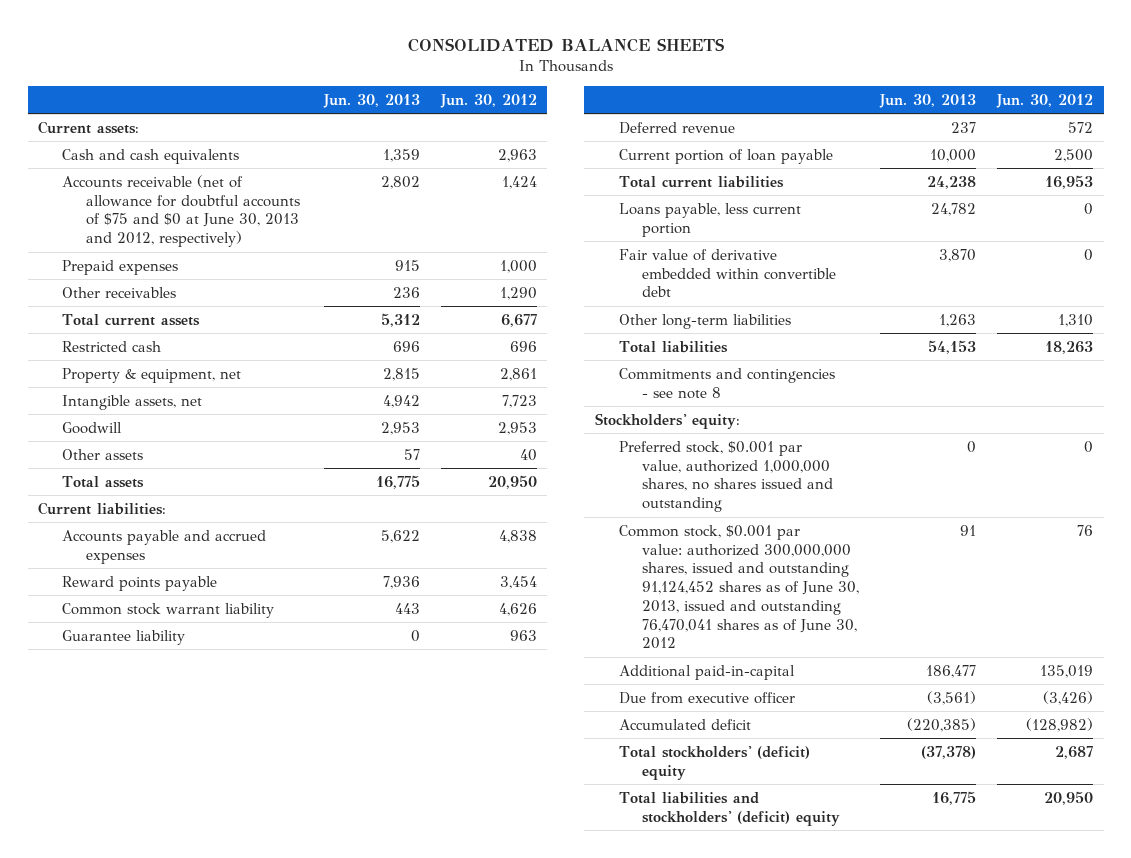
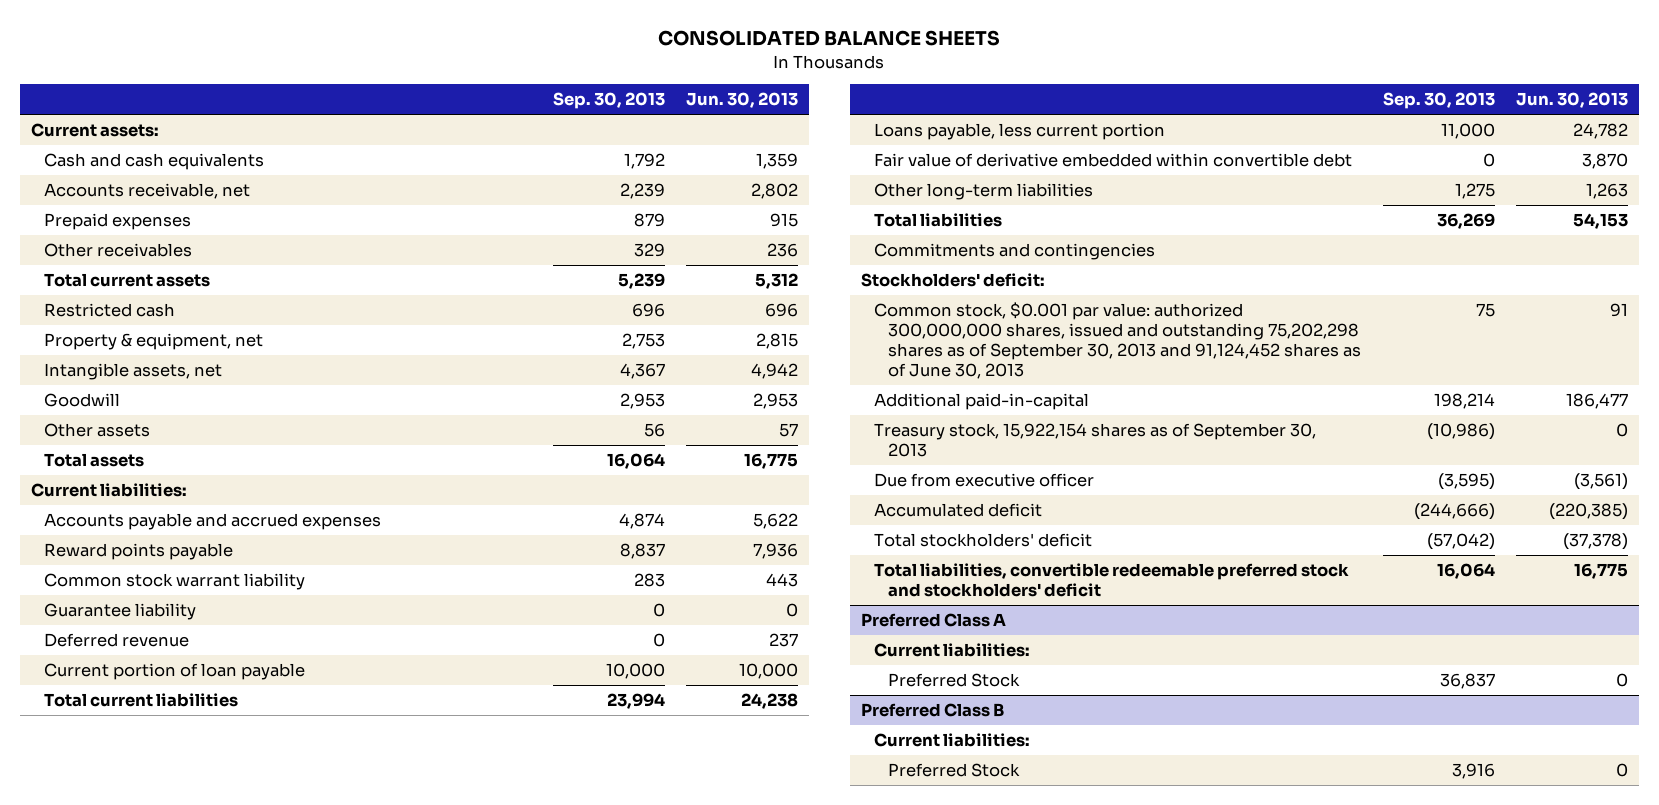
- | Jun. 30, 2013 | Jun. 30, 2012
+ | Sep. 30, 2013 | Jun. 30, 2013
- Accounts receivable (net of allowance for doubtful accounts of $75 and $0 at June 30, 2013 and 2012, respectively) | 2,802 | 1,424
+ Accounts receivable, net | 2,239 | 2,802
- Commitments and contingencies - see note 8
- Stockholders' equity:
- Preferred stock, $0.001 par value, authorized 1,000,000 shares, no shares issued and outstanding | 0 | 0
- Common stock, $0.001 par value: authorized 300,000,000 shares, issued and outstanding 91,124,452 shares as of June 30, 2013, issued and outstanding 76,470,041 shares as of June 30, 2012 | 91 | 76
+ Commitments and contingencies
+ Stockholders' deficit:
+ Common stock, $0.001 par value: authorized 300,000,000 shares, issued and outstanding 75,202,298 shares as of September 30, 2013 and 91,124,452 shares as of June 30, 2013 | 75 | 91
+ Treasury stock, 15,922,154 shares as of September 30, 2013 | (10,986) | 0
- Total stockholders' (deficit) equity | (37,378) | 2,687
- Total liabilities and stockholders' (deficit) equity | 16,775 | 20,950
+ Total stockholders' deficit | (57,042) | (37,378)
+ Total liabilities, convertible redeemable preferred stock and stockholders' deficit | 16,064 | 16,775
+ Preferred Class A
+ Current liabilities:
+ Preferred Stock | 36,837 | 0
+ Preferred Class B
+ Current liabilities:
+ Preferred Stock | 3,916 | 0

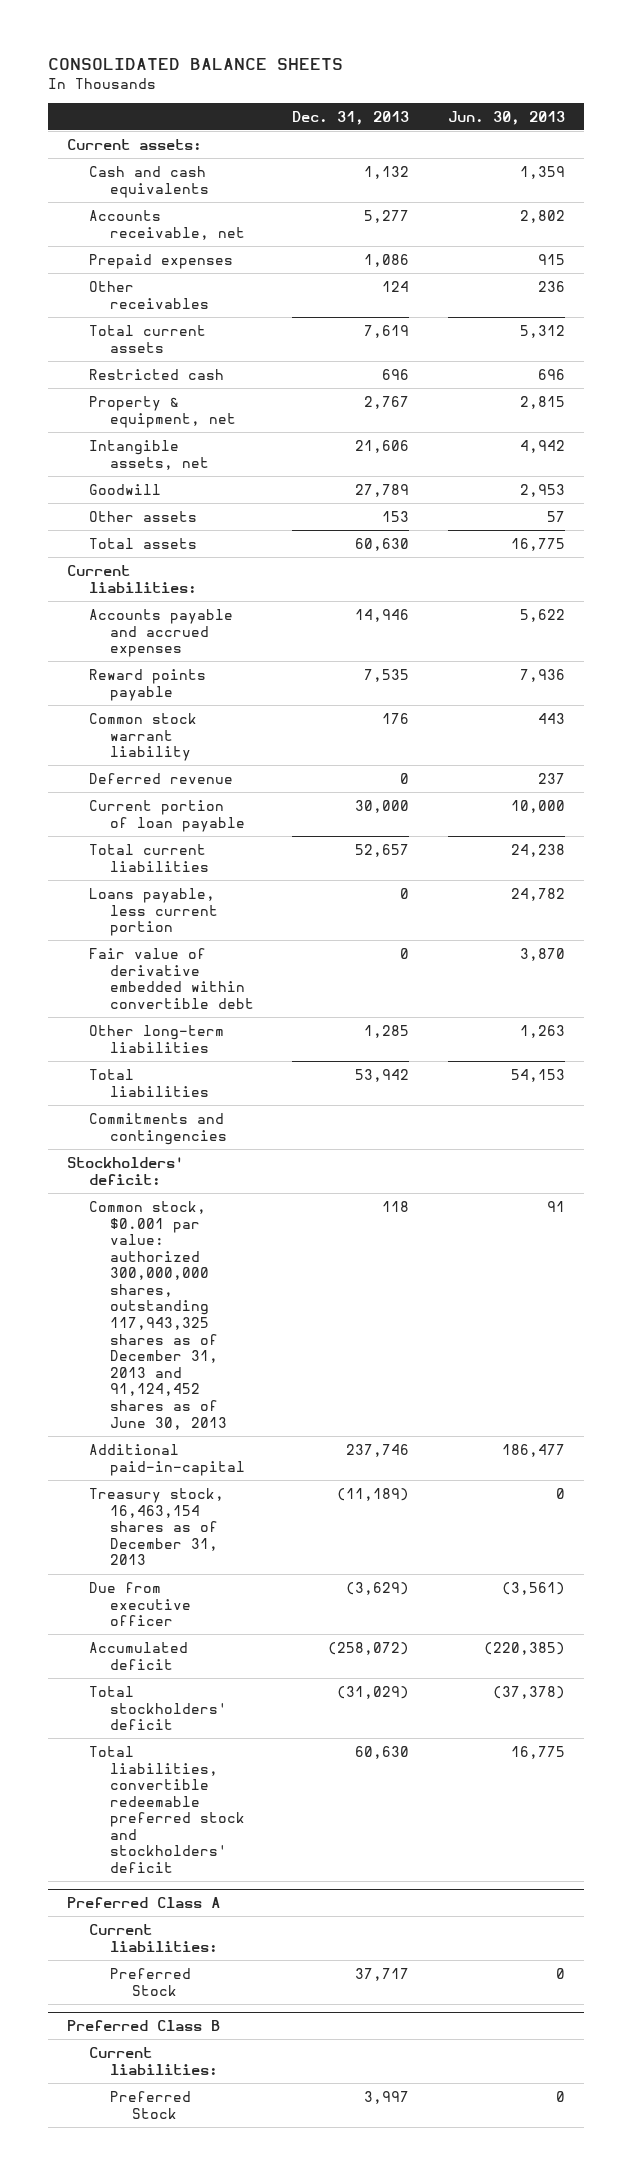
- | Sep. 30, 2013 | Jun. 30, 2013
+ | Dec. 31, 2013 | Jun. 30, 2013
- Guarantee liability | 0 | 0
- Common stock, $0.001 par value: authorized 300,000,000 shares, issued and outstanding 75,202,298 shares as of September 30, 2013 and 91,124,452 shares as of June 30, 2013 | 75 | 91
+ Common stock, $0.001 par value: authorized 300,000,000 shares, outstanding 117,943,325 shares as of December 31, 2013 and 91,124,452 shares as of June 30, 2013 | 118 | 91
- Treasury stock, 15,922,154 shares as of September 30, 2013 | (10,986) | 0
+ Treasury stock, 16,463,154 shares as of December 31, 2013 | (11,189) | 0

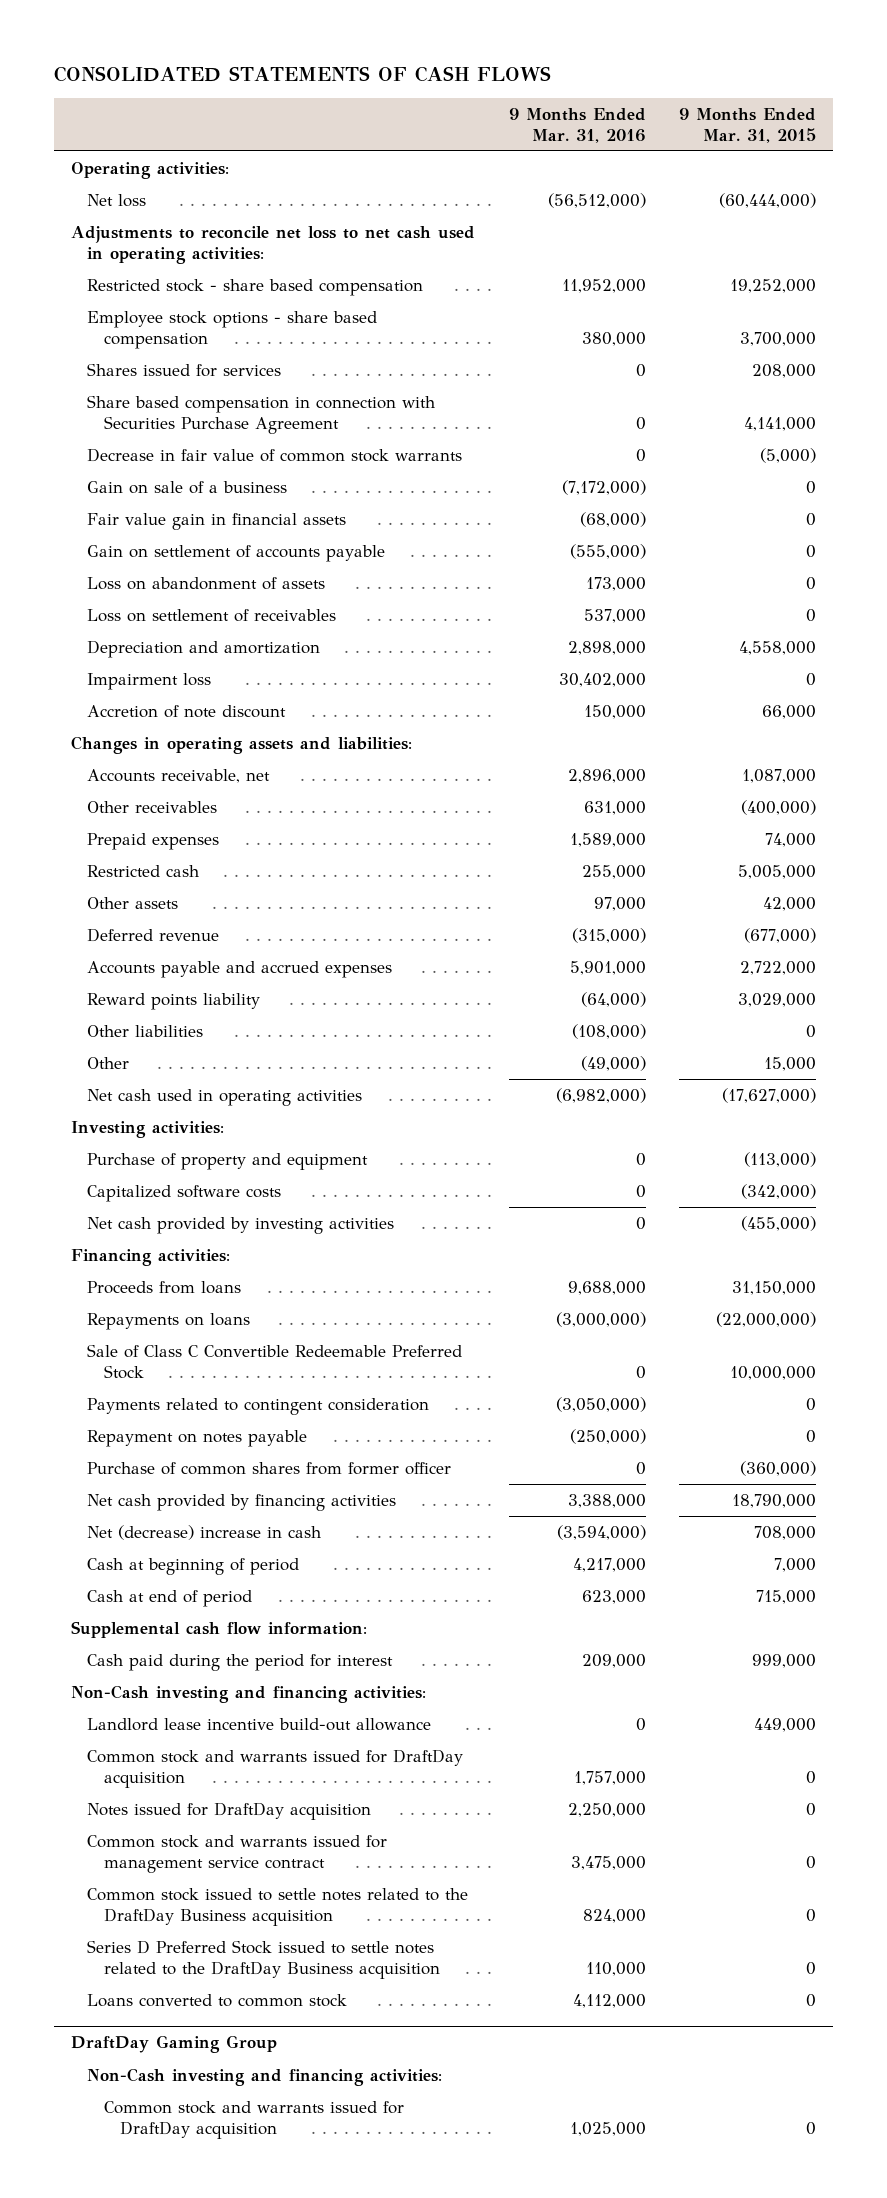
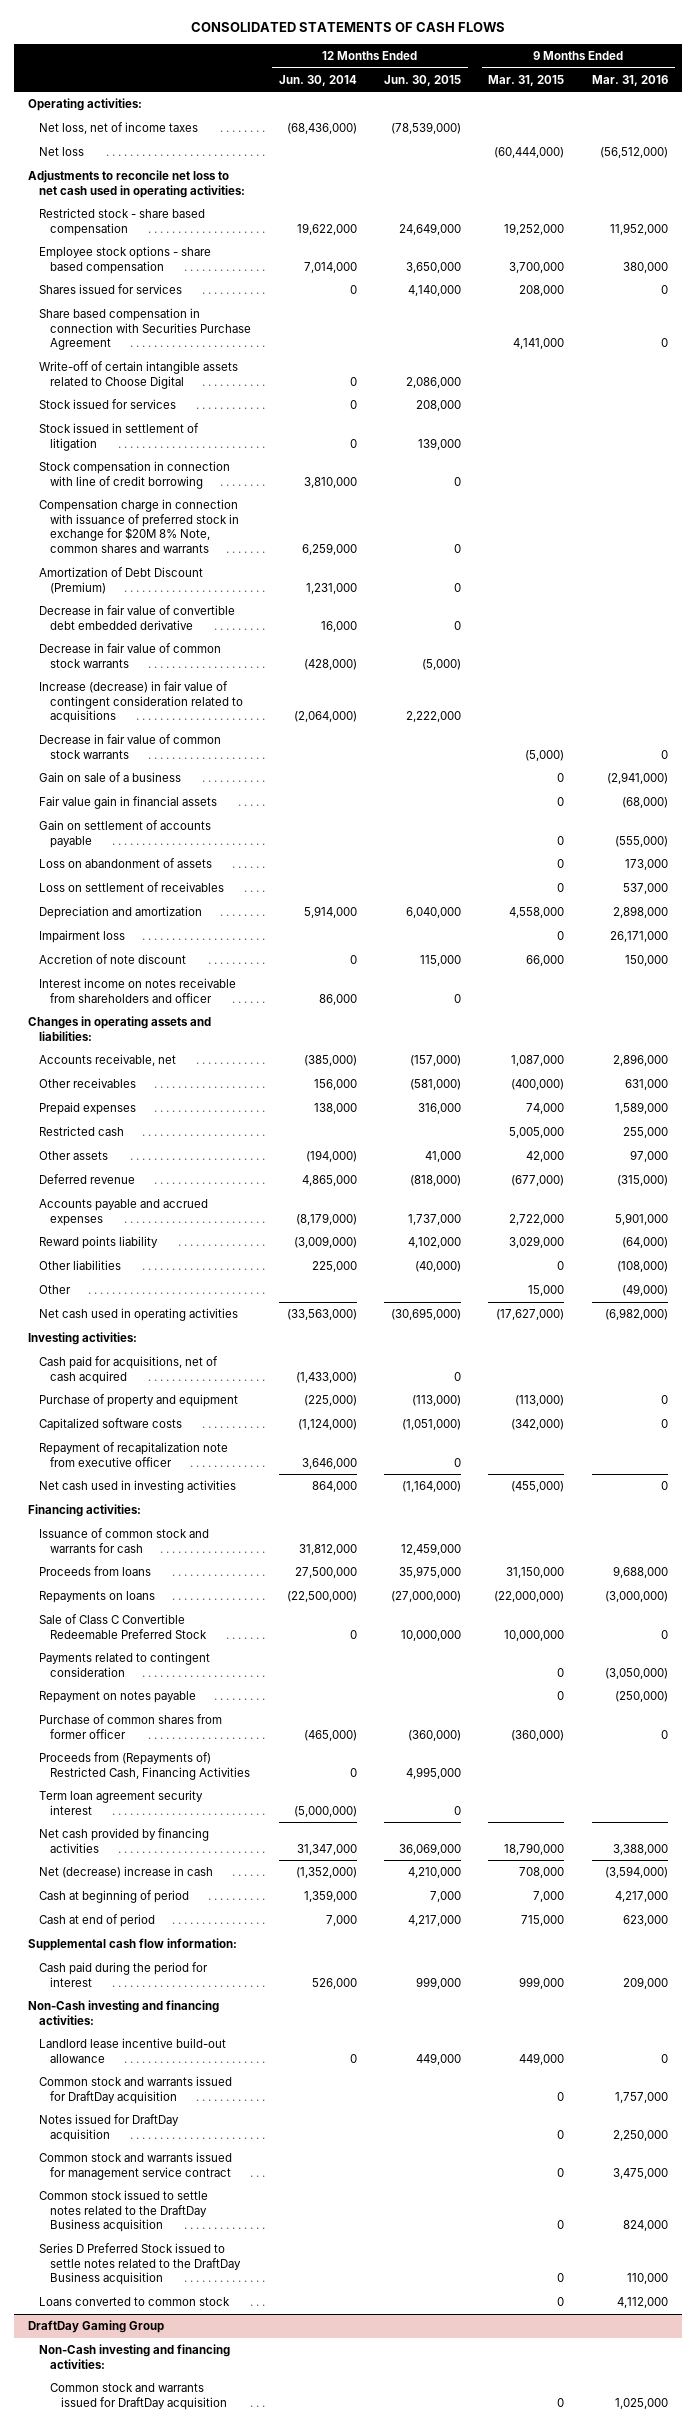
- | 9 Months Ended Mar. 31, 2016 | 9 Months Ended Mar. 31, 2015
+ | 12 Months Ended Jun. 30, 2014 | 12 Months Ended Jun. 30, 2015 | 9 Months Ended Mar. 31, 2015 | 9 Months Ended Mar. 31, 2016
+ Net loss, net of income taxes | (68,436,000) | (78,539,000) | |
+ Write-off of certain intangible assets related to Choose Digital | 0 | 2,086,000 | |
+ Stock issued for services | 0 | 208,000 | |
+ Stock issued in settlement of litigation | 0 | 139,000 | |
+ Stock compensation in connection with line of credit borrowing | 3,810,000 | 0 | |
+ Compensation charge in connection with issuance of preferred stock in exchange for $20M 8% Note, common shares and warrants | 6,259,000 | 0 | |
+ Amortization of Debt Discount (Premium) | 1,231,000 | 0 | |
+ Decrease in fair value of convertible debt embedded derivative | 16,000 | 0 | |
+ Decrease in fair value of common stock warrants | (428,000) | (5,000) | |
+ Increase (decrease) in fair value of contingent consideration related to acquisitions | (2,064,000) | 2,222,000 | |
- Gain on sale of a business | (7,172,000) | 0
+ Gain on sale of a business | | | 0 | (2,941,000)
- Impairment loss | 30,402,000 | 0
+ Impairment loss | | | 0 | 26,171,000
+ Interest income on notes receivable from shareholders and officer | 86,000 | 0 | |
+ Cash paid for acquisitions, net of cash acquired | (1,433,000) | 0 | |
- Net cash provided by investing activities | 0 | (455,000)
+ Repayment of recapitalization note from executive officer | 3,646,000 | 0 | |
+ Net cash used in investing activities | 864,000 | (1,164,000) | (455,000) | 0
+ Issuance of common stock and warrants for cash | 31,812,000 | 12,459,000 | |
+ Proceeds from (Repayments of) Restricted Cash, Financing Activities | 0 | 4,995,000 | |
+ Term loan agreement security interest | (5,000,000) | 0 | |

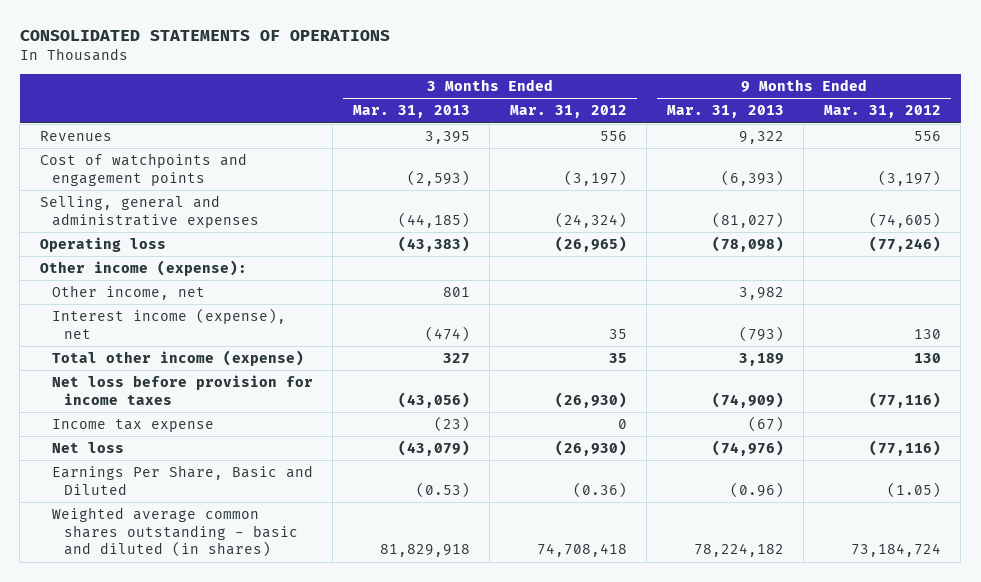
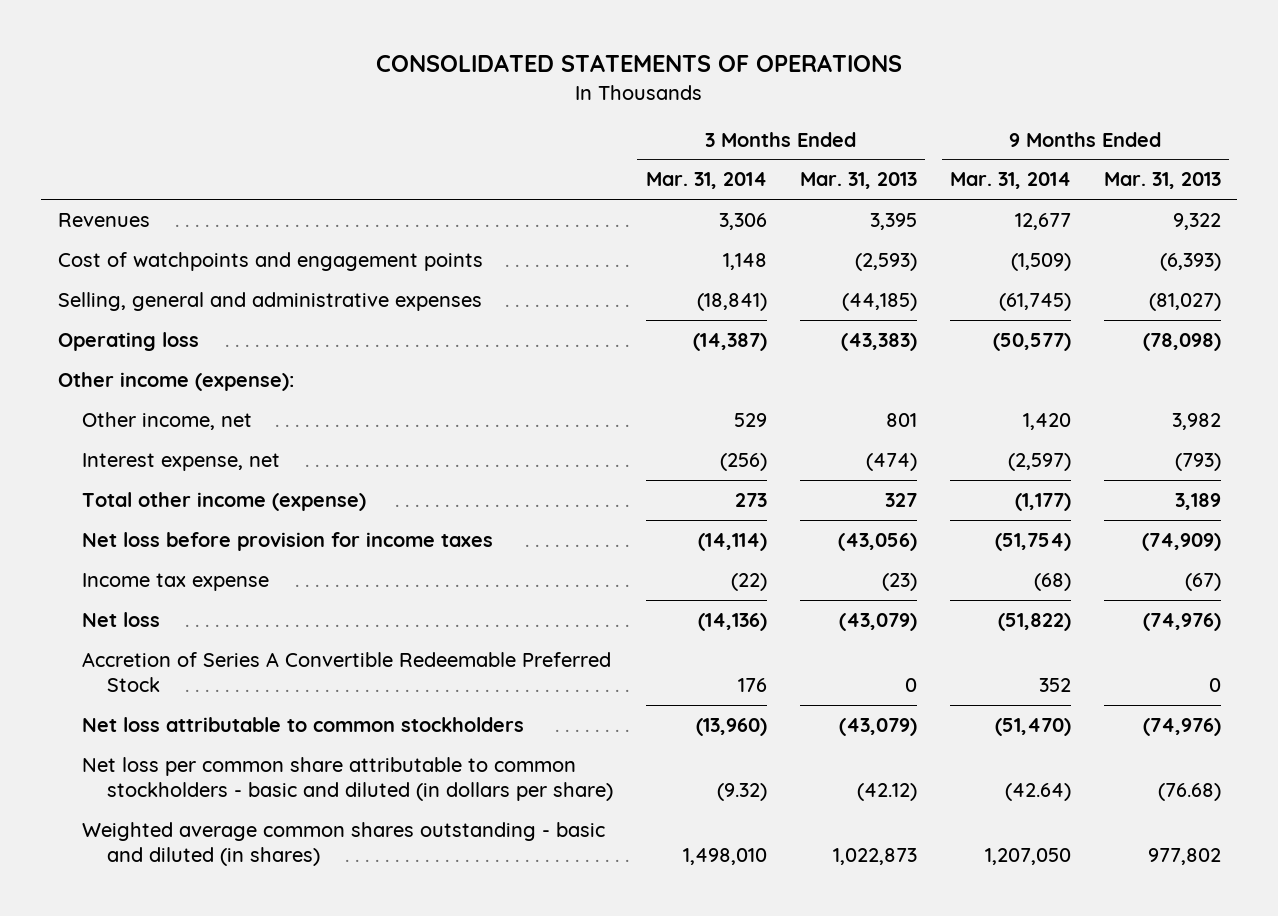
- | 3 Months Ended Mar. 31, 2013 | 3 Months Ended Mar. 31, 2012 | 9 Months Ended Mar. 31, 2013 | 9 Months Ended Mar. 31, 2012
+ | 3 Months Ended Mar. 31, 2014 | 3 Months Ended Mar. 31, 2013 | 9 Months Ended Mar. 31, 2014 | 9 Months Ended Mar. 31, 2013
- Interest income (expense), net | (474) | 35 | (793) | 130
+ Interest expense, net | (256) | (474) | (2,597) | (793)
- Earnings Per Share, Basic and Diluted | (0.53) | (0.36) | (0.96) | (1.05)
- Weighted average common shares outstanding - basic and diluted (in shares) | 81,829,918 | 74,708,418 | 78,224,182 | 73,184,724
+ Accretion of Series A Convertible Redeemable Preferred Stock | 176 | 0 | 352 | 0
+ Net loss attributable to common stockholders | (13,960) | (43,079) | (51,470) | (74,976)
+ Net loss per common share attributable to common stockholders - basic and diluted (in dollars per share) | (9.32) | (42.12) | (42.64) | (76.68)
+ Weighted average common shares outstanding - basic and diluted (in shares) | 1,498,010 | 1,022,873 | 1,207,050 | 977,802

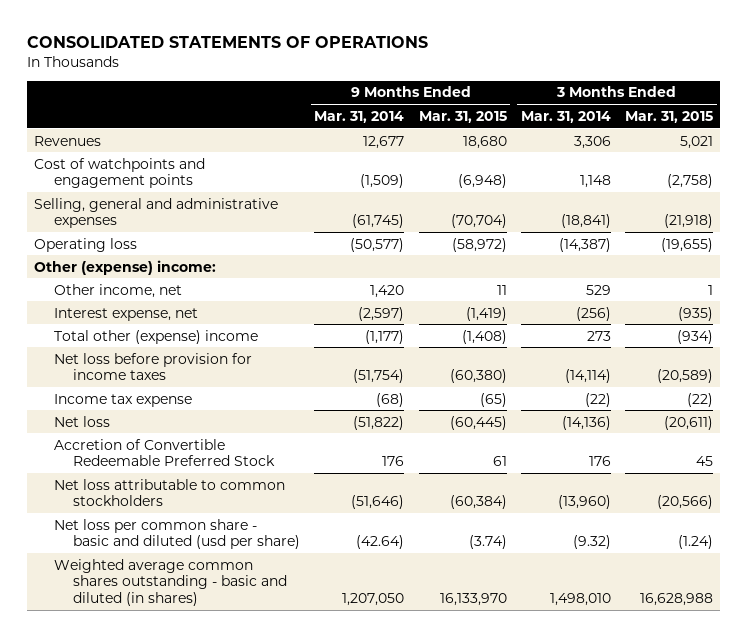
- | 3 Months Ended Mar. 31, 2014 | 3 Months Ended Mar. 31, 2013 | 9 Months Ended Mar. 31, 2014 | 9 Months Ended Mar. 31, 2013
+ | 9 Months Ended Mar. 31, 2014 | 9 Months Ended Mar. 31, 2015 | 3 Months Ended Mar. 31, 2014 | 3 Months Ended Mar. 31, 2015
- Other income (expense):
+ Other (expense) income:
- Total other income (expense) | 273 | 327 | (1,177) | 3,189
+ Total other (expense) income | (1,177) | (1,408) | 273 | (934)
- Accretion of Series A Convertible Redeemable Preferred Stock | 176 | 0 | 352 | 0
- Net loss attributable to common stockholders | (13,960) | (43,079) | (51,470) | (74,976)
- Net loss per common share attributable to common stockholders - basic and diluted (in dollars per share) | (9.32) | (42.12) | (42.64) | (76.68)
+ Accretion of Convertible Redeemable Preferred Stock | 176 | 61 | 176 | 45
+ Net loss attributable to common stockholders | (51,646) | (60,384) | (13,960) | (20,566)
+ Net loss per common share - basic and diluted (usd per share) | (42.64) | (3.74) | (9.32) | (1.24)

